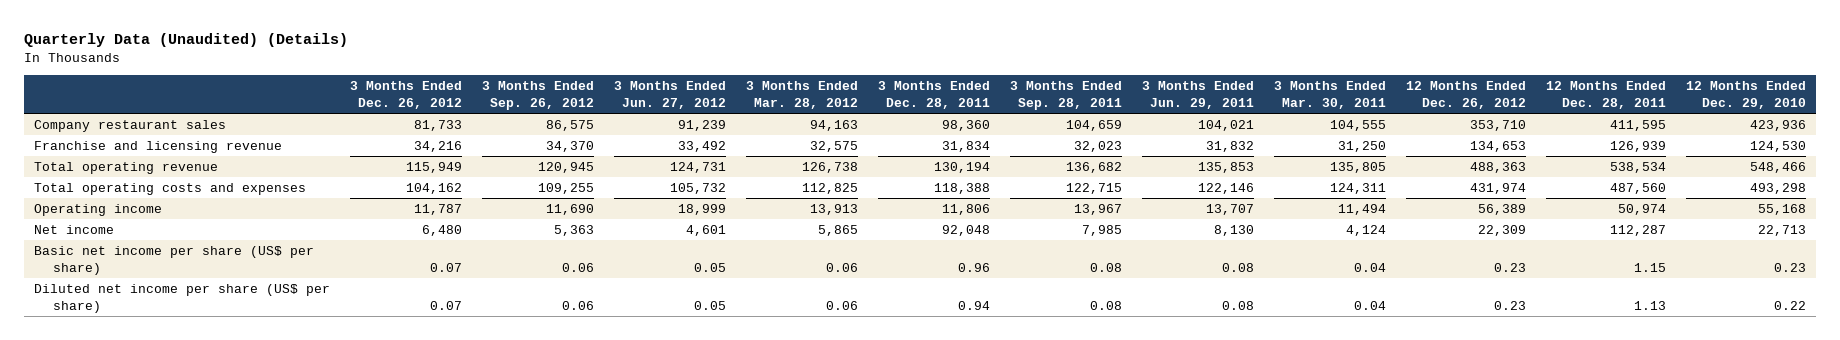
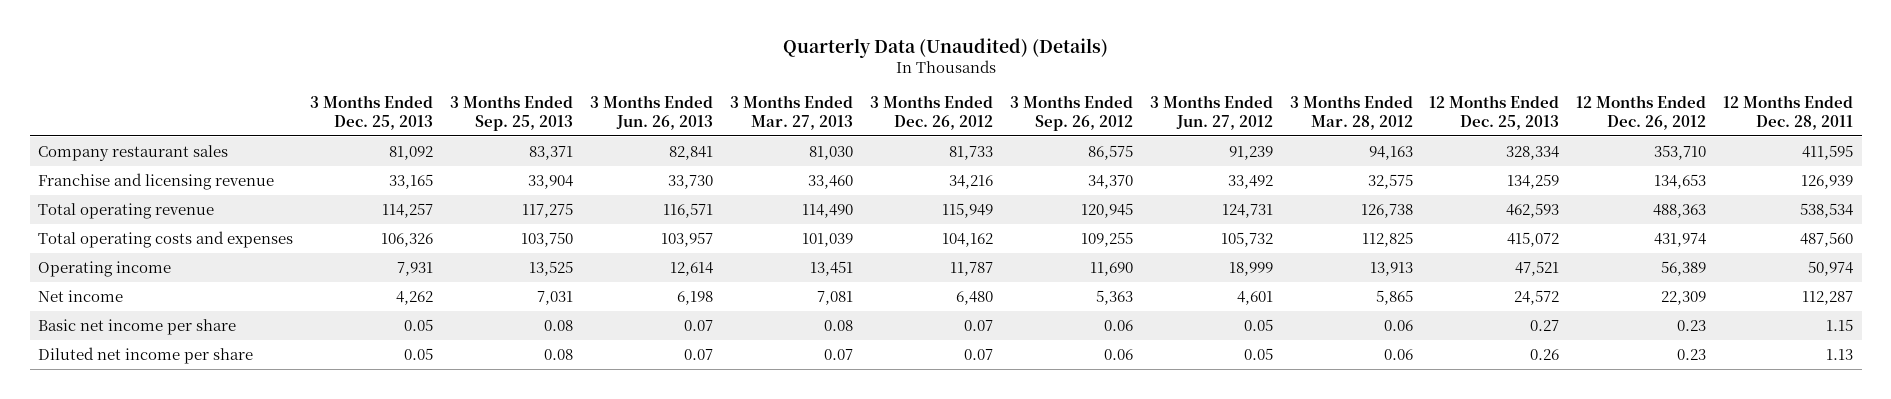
- | 3 Months Ended Dec. 26, 2012 | 3 Months Ended Sep. 26, 2012 | 3 Months Ended Jun. 27, 2012 | 3 Months Ended Mar. 28, 2012 | 3 Months Ended Dec. 28, 2011 | 3 Months Ended Sep. 28, 2011 | 3 Months Ended Jun. 29, 2011 | 3 Months Ended Mar. 30, 2011 | 12 Months Ended Dec. 26, 2012 | 12 Months Ended Dec. 28, 2011 | 12 Months Ended Dec. 29, 2010
+ | 3 Months Ended Dec. 25, 2013 | 3 Months Ended Sep. 25, 2013 | 3 Months Ended Jun. 26, 2013 | 3 Months Ended Mar. 27, 2013 | 3 Months Ended Dec. 26, 2012 | 3 Months Ended Sep. 26, 2012 | 3 Months Ended Jun. 27, 2012 | 3 Months Ended Mar. 28, 2012 | 12 Months Ended Dec. 25, 2013 | 12 Months Ended Dec. 26, 2012 | 12 Months Ended Dec. 28, 2011
- Basic net income per share (US$ per share) | 0.07 | 0.06 | 0.05 | 0.06 | 0.96 | 0.08 | 0.08 | 0.04 | 0.23 | 1.15 | 0.23
- Diluted net income per share (US$ per share) | 0.07 | 0.06 | 0.05 | 0.06 | 0.94 | 0.08 | 0.08 | 0.04 | 0.23 | 1.13 | 0.22
+ Basic net income per share | 0.05 | 0.08 | 0.07 | 0.08 | 0.07 | 0.06 | 0.05 | 0.06 | 0.27 | 0.23 | 1.15
+ Diluted net income per share | 0.05 | 0.08 | 0.07 | 0.07 | 0.07 | 0.06 | 0.05 | 0.06 | 0.26 | 0.23 | 1.13

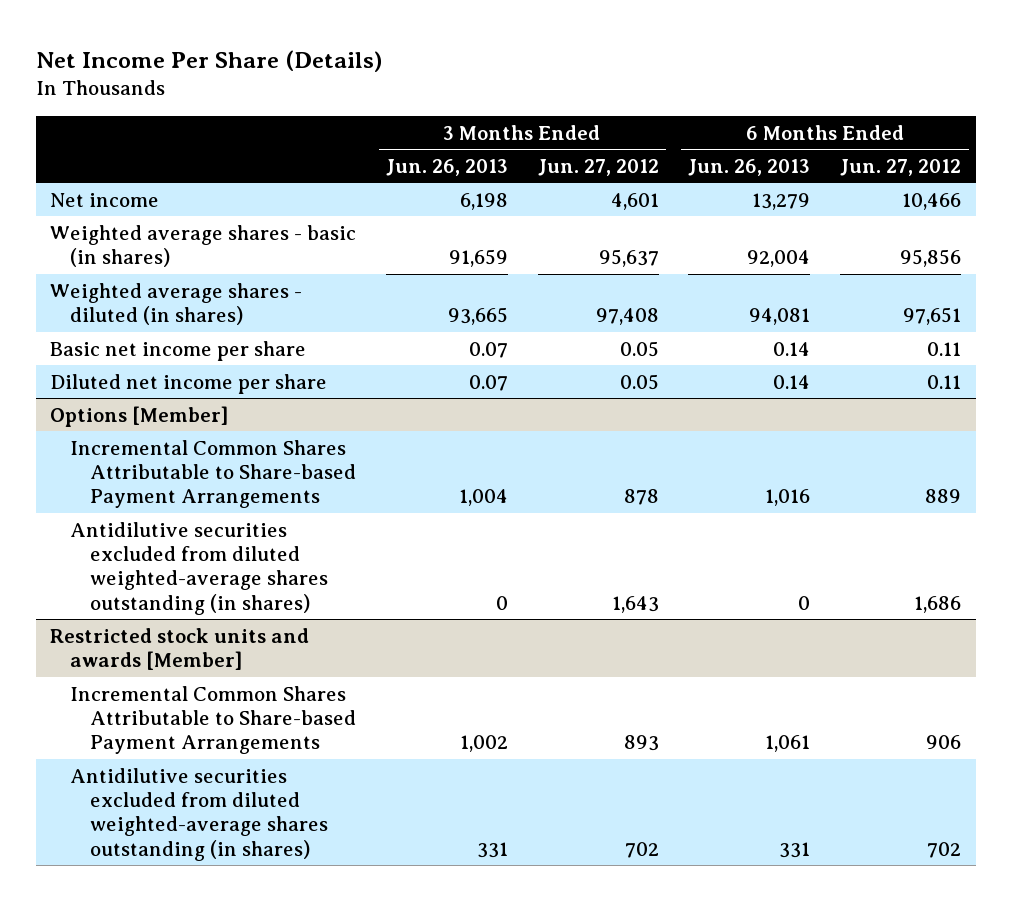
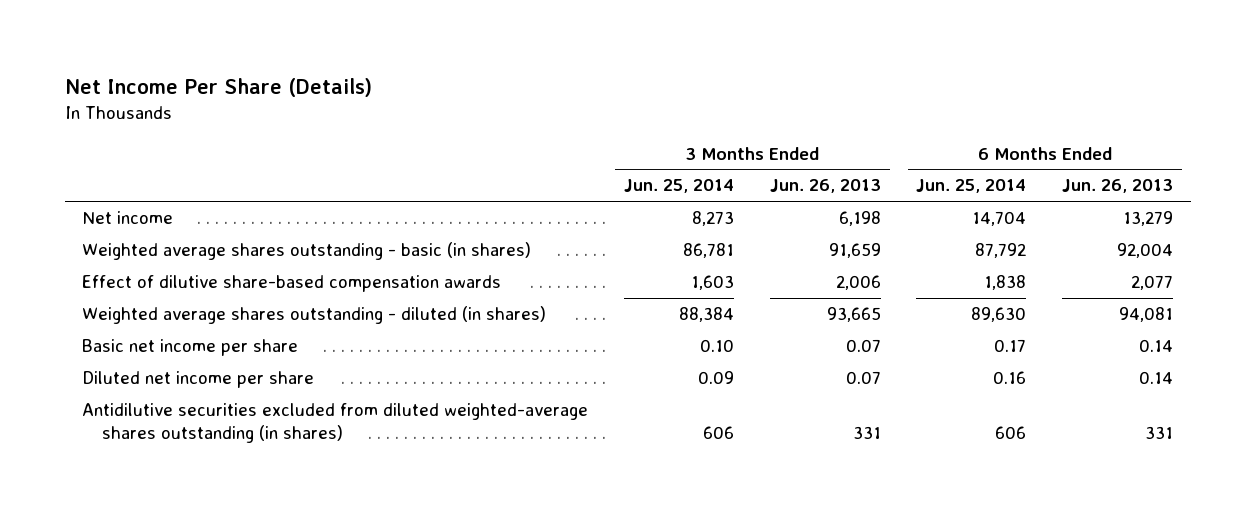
- | 3 Months Ended Jun. 26, 2013 | 3 Months Ended Jun. 27, 2012 | 6 Months Ended Jun. 26, 2013 | 6 Months Ended Jun. 27, 2012
+ | 3 Months Ended Jun. 25, 2014 | 3 Months Ended Jun. 26, 2013 | 6 Months Ended Jun. 25, 2014 | 6 Months Ended Jun. 26, 2013
- Weighted average shares - basic (in shares) | 91,659 | 95,637 | 92,004 | 95,856
- Weighted average shares - diluted (in shares) | 93,665 | 97,408 | 94,081 | 97,651
+ Weighted average shares outstanding - basic (in shares) | 86,781 | 91,659 | 87,792 | 92,004
+ Effect of dilutive share-based compensation awards | 1,603 | 2,006 | 1,838 | 2,077
+ Weighted average shares outstanding - diluted (in shares) | 88,384 | 93,665 | 89,630 | 94,081
- Options [Member]
- Incremental Common Shares Attributable to Share-based Payment Arrangements | 1,004 | 878 | 1,016 | 889
- Antidilutive securities excluded from diluted weighted-average shares outstanding (in shares) | 0 | 1,643 | 0 | 1,686
- Restricted stock units and awards [Member]
- Incremental Common Shares Attributable to Share-based Payment Arrangements | 1,002 | 893 | 1,061 | 906

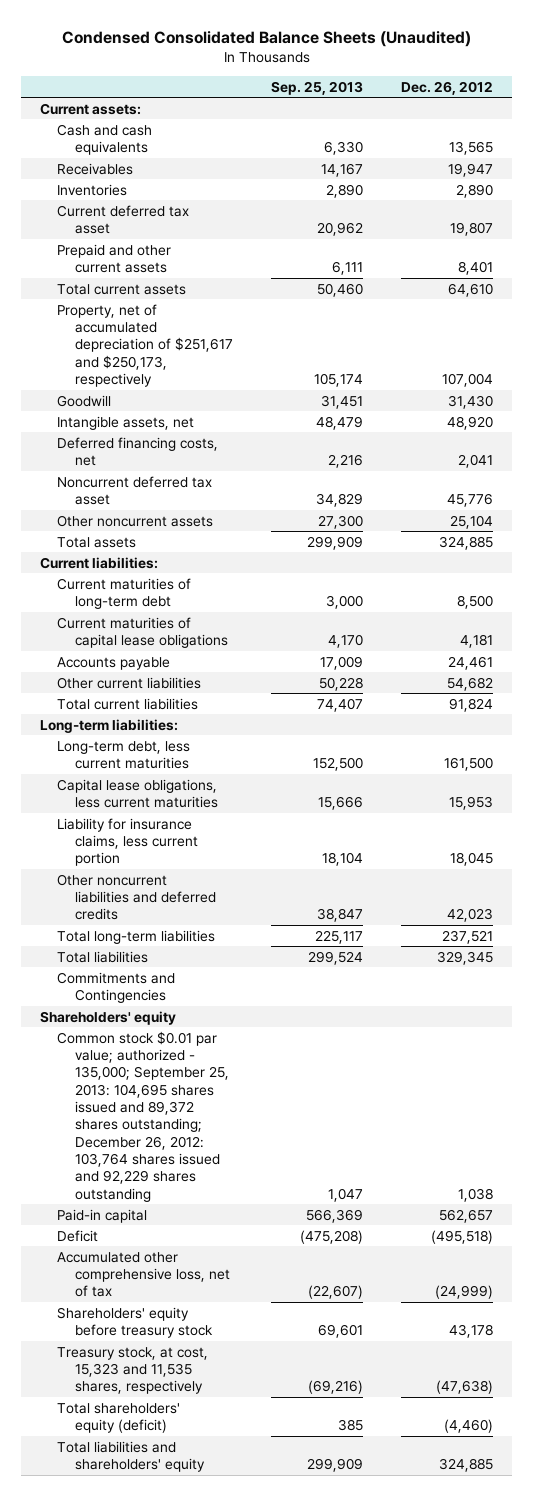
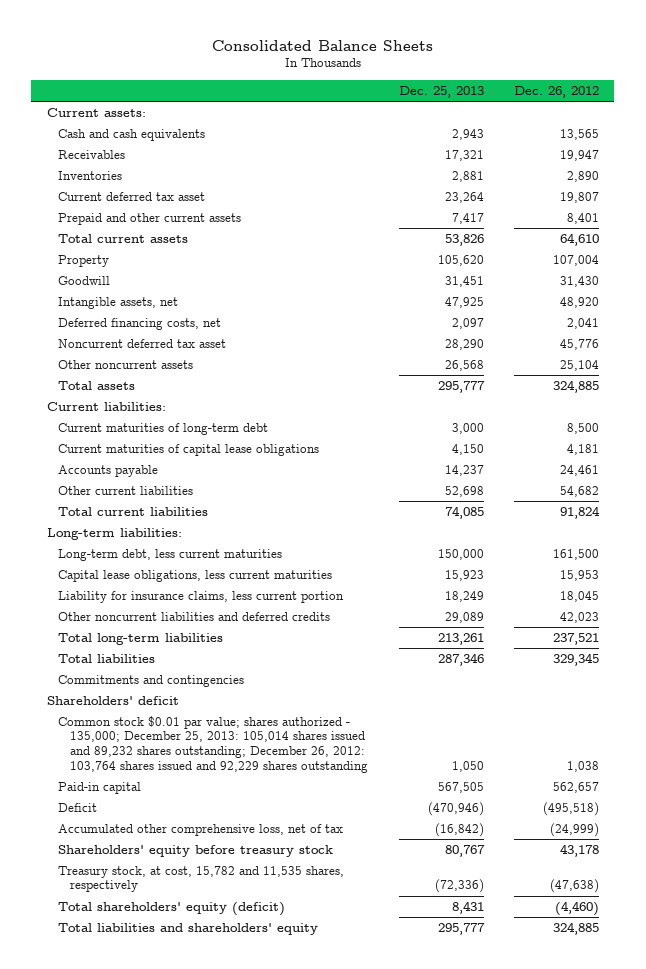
- Condensed Consolidated Balance Sheets (Unaudited)
+ Consolidated Balance Sheets
- | Sep. 25, 2013 | Dec. 26, 2012
+ | Dec. 25, 2013 | Dec. 26, 2012
- Property, net of accumulated depreciation of $251,617 and $250,173, respectively | 105,174 | 107,004
+ Property | 105,620 | 107,004
- Commitments and Contingencies
- Shareholders' equity
- Common stock $0.01 par value; authorized - 135,000; September 25, 2013: 104,695 shares issued and 89,372 shares outstanding; December 26, 2012: 103,764 shares issued and 92,229 shares outstanding | 1,047 | 1,038
+ Commitments and contingencies
+ Shareholders' deficit
+ Common stock $0.01 par value; shares authorized - 135,000; December 25, 2013: 105,014 shares issued and 89,232 shares outstanding; December 26, 2012: 103,764 shares issued and 92,229 shares outstanding | 1,050 | 1,038
- Treasury stock, at cost, 15,323 and 11,535 shares, respectively | (69,216) | (47,638)
+ Treasury stock, at cost, 15,782 and 11,535 shares, respectively | (72,336) | (47,638)

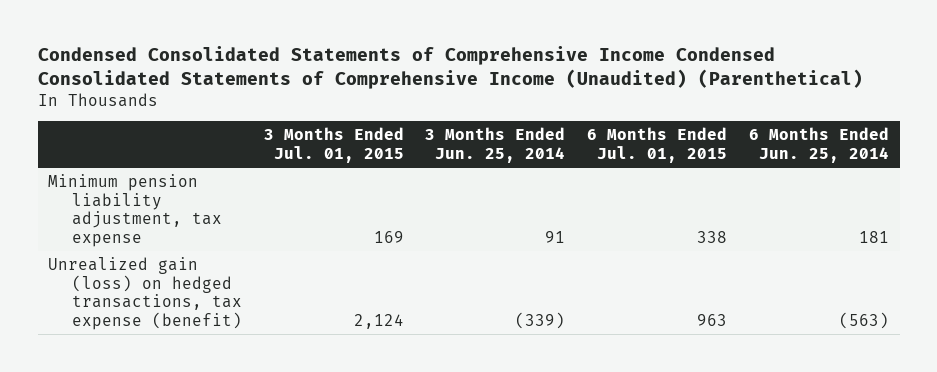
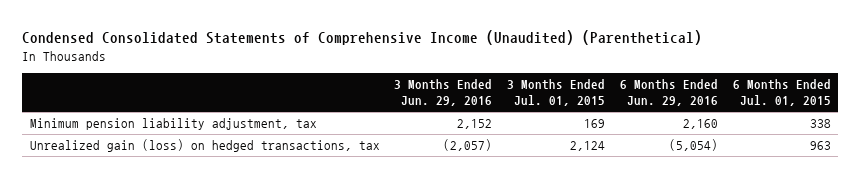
- Condensed Consolidated Statements of Comprehensive Income Condensed Consolidated Statements of Comprehensive Income (Unaudited) (Parenthetical)
+ Condensed Consolidated Statements of Comprehensive Income (Unaudited) (Parenthetical)
- | 3 Months Ended Jul. 01, 2015 | 3 Months Ended Jun. 25, 2014 | 6 Months Ended Jul. 01, 2015 | 6 Months Ended Jun. 25, 2014
+ | 3 Months Ended Jun. 29, 2016 | 3 Months Ended Jul. 01, 2015 | 6 Months Ended Jun. 29, 2016 | 6 Months Ended Jul. 01, 2015
- Minimum pension liability adjustment, tax expense | 169 | 91 | 338 | 181
- Unrealized gain (loss) on hedged transactions, tax expense (benefit) | 2,124 | (339) | 963 | (563)
+ Minimum pension liability adjustment, tax | 2,152 | 169 | 2,160 | 338
+ Unrealized gain (loss) on hedged transactions, tax | (2,057) | 2,124 | (5,054) | 963

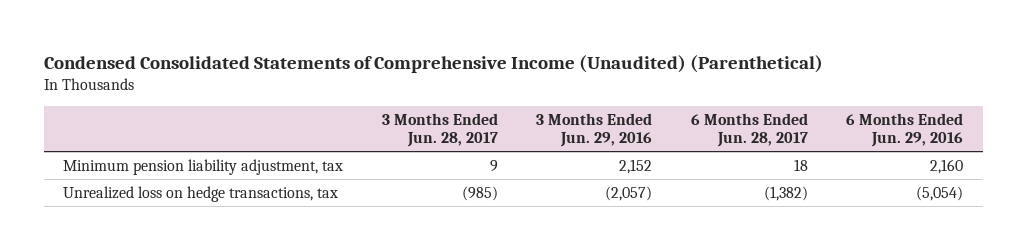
- | 3 Months Ended Jun. 29, 2016 | 3 Months Ended Jul. 01, 2015 | 6 Months Ended Jun. 29, 2016 | 6 Months Ended Jul. 01, 2015
+ | 3 Months Ended Jun. 28, 2017 | 3 Months Ended Jun. 29, 2016 | 6 Months Ended Jun. 28, 2017 | 6 Months Ended Jun. 29, 2016
- Unrealized gain (loss) on hedged transactions, tax | (2,057) | 2,124 | (5,054) | 963
+ Unrealized loss on hedge transactions, tax | (985) | (2,057) | (1,382) | (5,054)

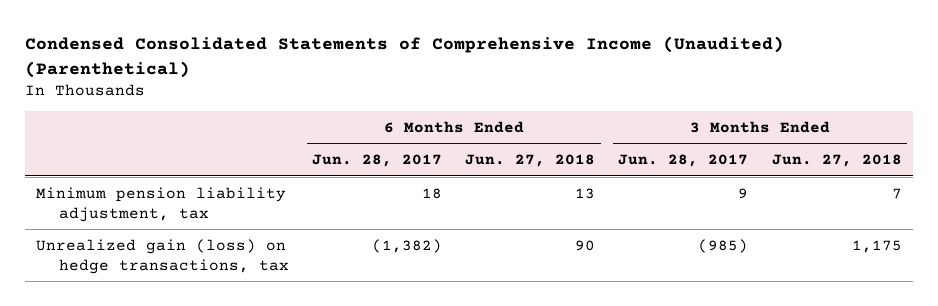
- | 3 Months Ended Jun. 28, 2017 | 3 Months Ended Jun. 29, 2016 | 6 Months Ended Jun. 28, 2017 | 6 Months Ended Jun. 29, 2016
+ | 6 Months Ended Jun. 28, 2017 | 6 Months Ended Jun. 27, 2018 | 3 Months Ended Jun. 28, 2017 | 3 Months Ended Jun. 27, 2018
- Unrealized loss on hedge transactions, tax | (985) | (2,057) | (1,382) | (5,054)
+ Unrealized gain (loss) on hedge transactions, tax | (1,382) | 90 | (985) | 1,175

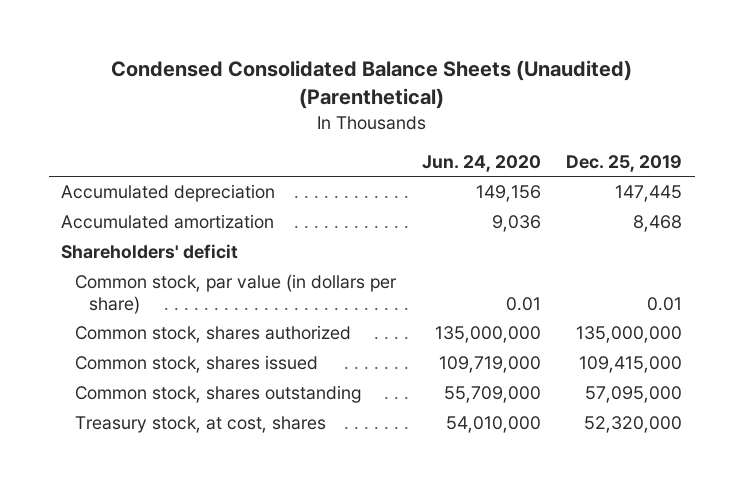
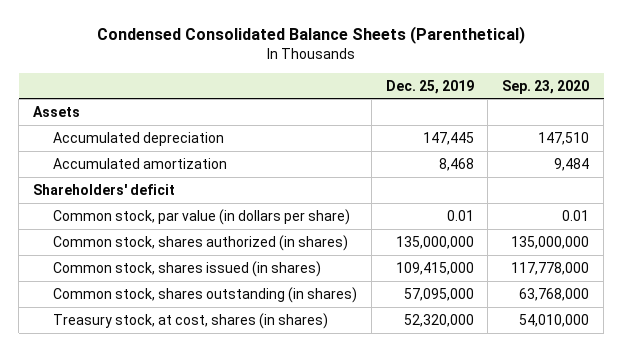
- Condensed Consolidated Balance Sheets (Unaudited) (Parenthetical)
+ Condensed Consolidated Balance Sheets (Parenthetical)
- | Jun. 24, 2020 | Dec. 25, 2019
+ | Dec. 25, 2019 | Sep. 23, 2020
+ Assets
- Common stock, shares authorized | 135,000,000 | 135,000,000
- Common stock, shares issued | 109,719,000 | 109,415,000
- Common stock, shares outstanding | 55,709,000 | 57,095,000
- Treasury stock, at cost, shares | 54,010,000 | 52,320,000
+ Common stock, shares authorized (in shares) | 135,000,000 | 135,000,000
+ Common stock, shares issued (in shares) | 109,415,000 | 117,778,000
+ Common stock, shares outstanding (in shares) | 57,095,000 | 63,768,000
+ Treasury stock, at cost, shares (in shares) | 52,320,000 | 54,010,000

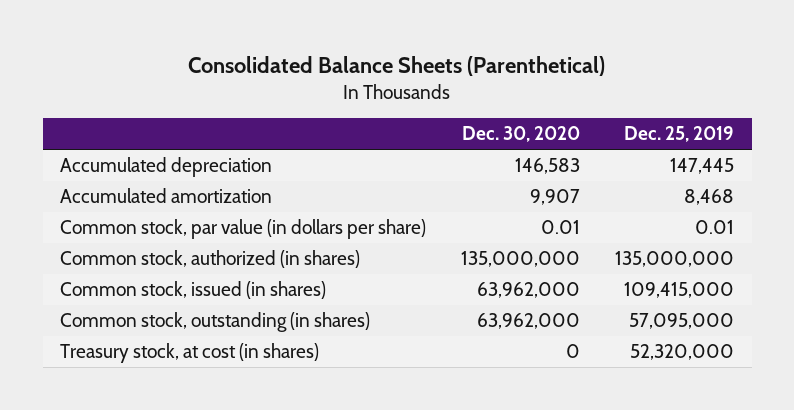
- Condensed Consolidated Balance Sheets (Parenthetical)
+ Consolidated Balance Sheets (Parenthetical)
- | Dec. 25, 2019 | Sep. 23, 2020
+ | Dec. 30, 2020 | Dec. 25, 2019
- Assets
- Shareholders' deficit
- Common stock, shares authorized (in shares) | 135,000,000 | 135,000,000
- Common stock, shares issued (in shares) | 109,415,000 | 117,778,000
- Common stock, shares outstanding (in shares) | 57,095,000 | 63,768,000
- Treasury stock, at cost, shares (in shares) | 52,320,000 | 54,010,000
+ Common stock, authorized (in shares) | 135,000,000 | 135,000,000
+ Common stock, issued (in shares) | 63,962,000 | 109,415,000
+ Common stock, outstanding (in shares) | 63,962,000 | 57,095,000
+ Treasury stock, at cost (in shares) | 0 | 52,320,000

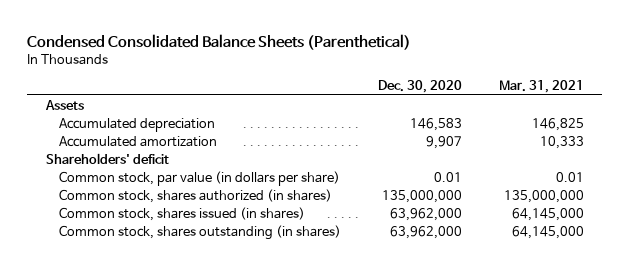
- Consolidated Balance Sheets (Parenthetical)
+ Condensed Consolidated Balance Sheets (Parenthetical)
- | Dec. 30, 2020 | Dec. 25, 2019
+ | Dec. 30, 2020 | Mar. 31, 2021
+ Assets
+ Shareholders' deficit
- Common stock, authorized (in shares) | 135,000,000 | 135,000,000
- Common stock, issued (in shares) | 63,962,000 | 109,415,000
- Common stock, outstanding (in shares) | 63,962,000 | 57,095,000
- Treasury stock, at cost (in shares) | 0 | 52,320,000
+ Common stock, shares authorized (in shares) | 135,000,000 | 135,000,000
+ Common stock, shares issued (in shares) | 63,962,000 | 64,145,000
+ Common stock, shares outstanding (in shares) | 63,962,000 | 64,145,000

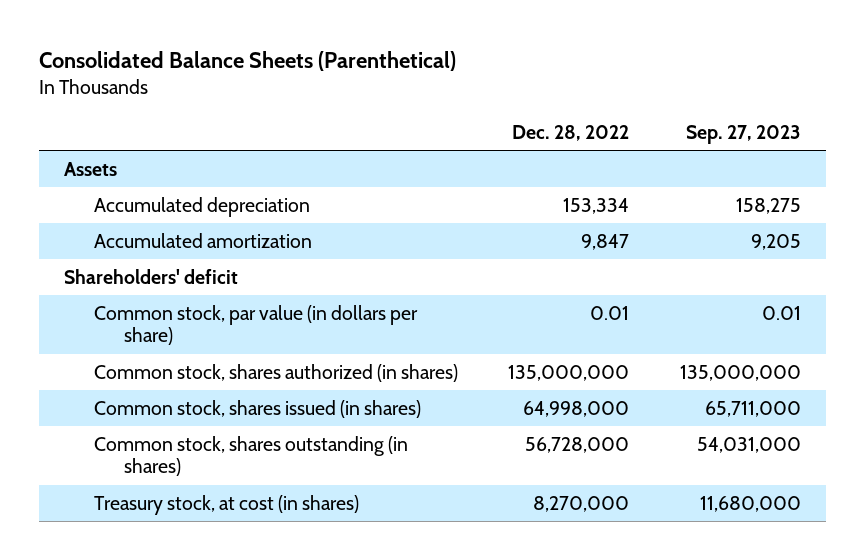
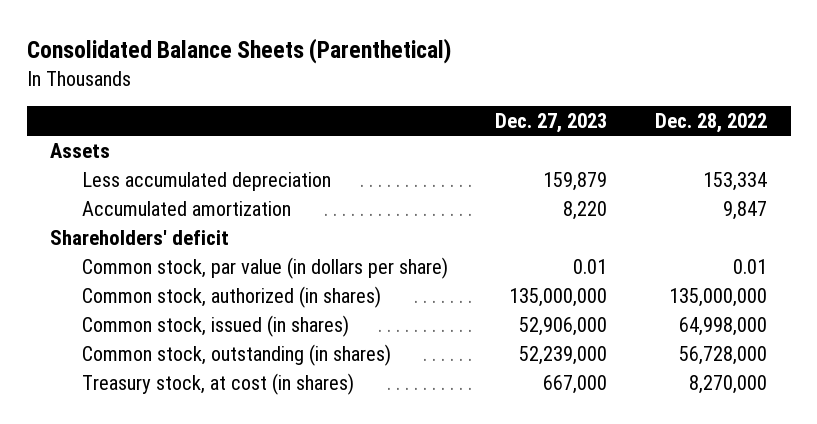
- | Dec. 28, 2022 | Sep. 27, 2023
+ | Dec. 27, 2023 | Dec. 28, 2022
- Accumulated depreciation | 153,334 | 158,275
+ Less accumulated depreciation | 159,879 | 153,334
- Common stock, shares authorized (in shares) | 135,000,000 | 135,000,000
- Common stock, shares issued (in shares) | 64,998,000 | 65,711,000
- Common stock, shares outstanding (in shares) | 56,728,000 | 54,031,000
+ Common stock, authorized (in shares) | 135,000,000 | 135,000,000
+ Common stock, issued (in shares) | 52,906,000 | 64,998,000
+ Common stock, outstanding (in shares) | 52,239,000 | 56,728,000

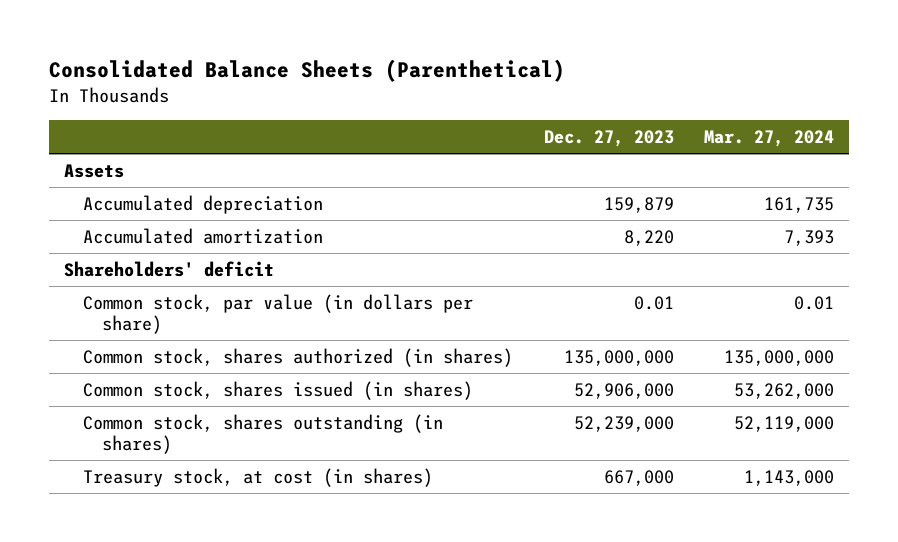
- | Dec. 27, 2023 | Dec. 28, 2022
+ | Dec. 27, 2023 | Mar. 27, 2024
- Less accumulated depreciation | 159,879 | 153,334
+ Accumulated depreciation | 159,879 | 161,735
- Common stock, authorized (in shares) | 135,000,000 | 135,000,000
- Common stock, issued (in shares) | 52,906,000 | 64,998,000
- Common stock, outstanding (in shares) | 52,239,000 | 56,728,000
+ Common stock, shares authorized (in shares) | 135,000,000 | 135,000,000
+ Common stock, shares issued (in shares) | 52,906,000 | 53,262,000
+ Common stock, shares outstanding (in shares) | 52,239,000 | 52,119,000

